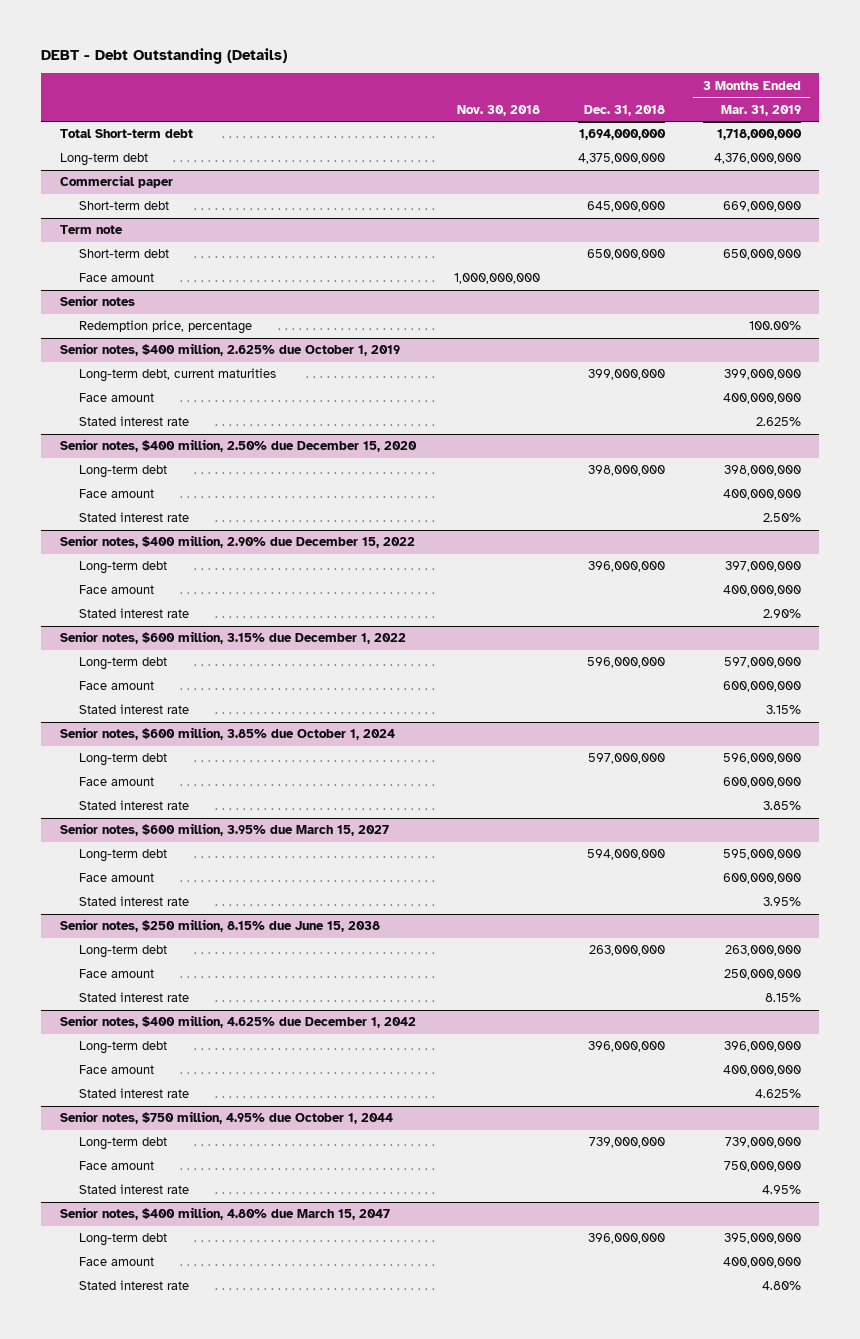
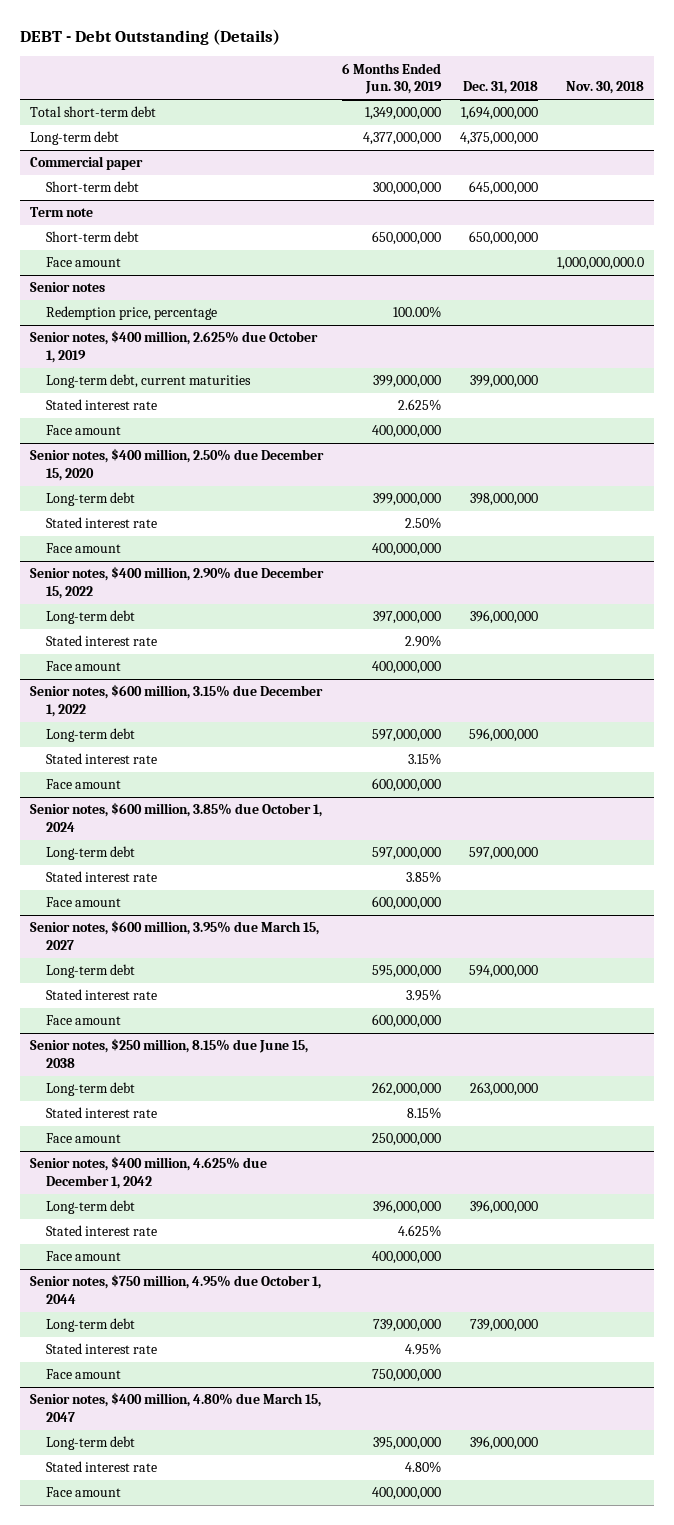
- | Nov. 30, 2018 | Dec. 31, 2018 | 3 Months Ended Mar. 31, 2019
+ | 6 Months Ended Jun. 30, 2019 | Dec. 31, 2018 | Nov. 30, 2018
- Total Short-term debt | | 1,694,000,000 | 1,718,000,000
+ Total short-term debt | 1,349,000,000 | 1,694,000,000 |
@ Term note
- Face amount | 1,000,000,000 | |
+ Face amount | | | 1,000,000,000.0
@ Senior notes, $400 million, 2.625% due October 1, 2019
moved down: Face amount | 400,000,000 | |
@ Senior notes, $400 million, 2.50% due December 15, 2020
moved down: Face amount | 400,000,000 | |
@ Senior notes, $400 million, 2.90% due December 15, 2022
moved down: Face amount | 400,000,000 | |
@ Senior notes, $600 million, 3.15% due December 1, 2022
moved down: Face amount | 600,000,000 | |
@ Senior notes, $600 million, 3.85% due October 1, 2024
moved down: Face amount | 600,000,000 | |
@ Senior notes, $600 million, 3.95% due March 15, 2027
moved down: Face amount | 600,000,000 | |
@ Senior notes, $250 million, 8.15% due June 15, 2038
moved down: Face amount | 250,000,000 | |
@ Senior notes, $400 million, 4.625% due December 1, 2042
moved down: Face amount | 400,000,000 | |
@ Senior notes, $750 million, 4.95% due October 1, 2044
moved down: Face amount | 750,000,000 | |
@ Senior notes, $400 million, 4.80% due March 15, 2047
moved down: Face amount | 400,000,000 | |

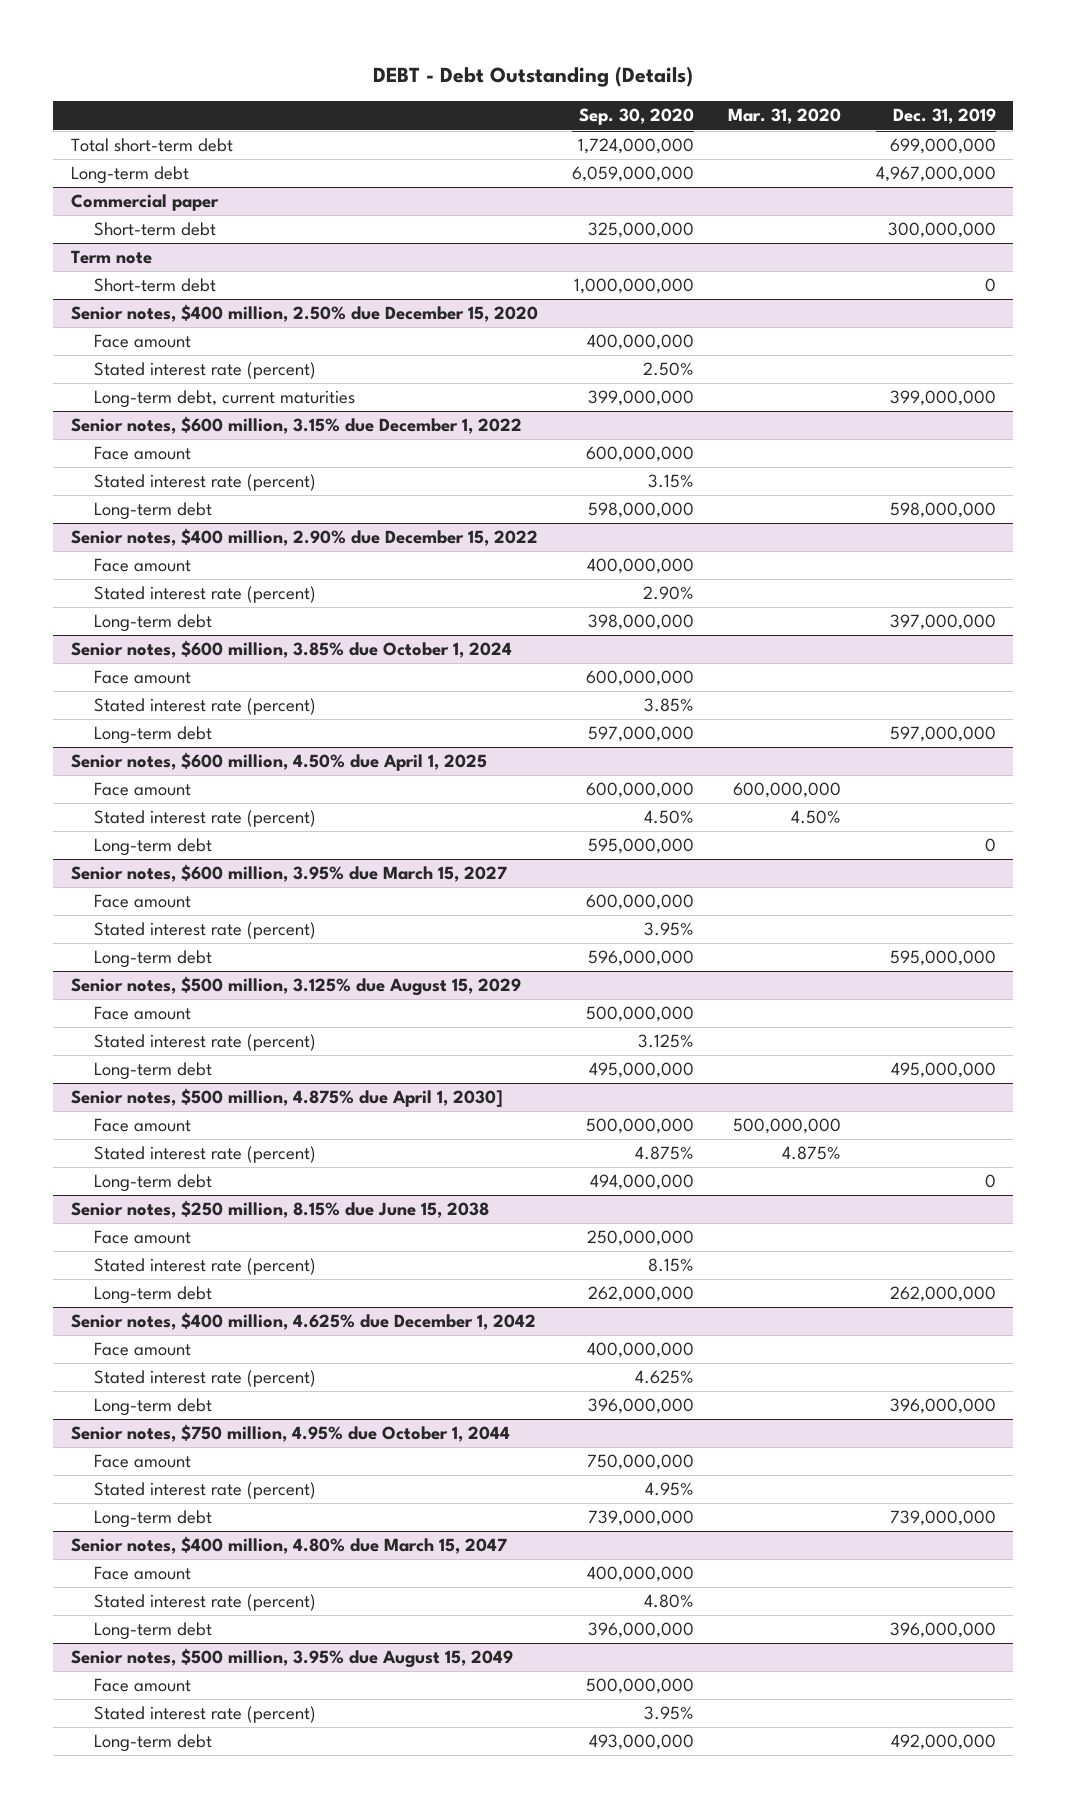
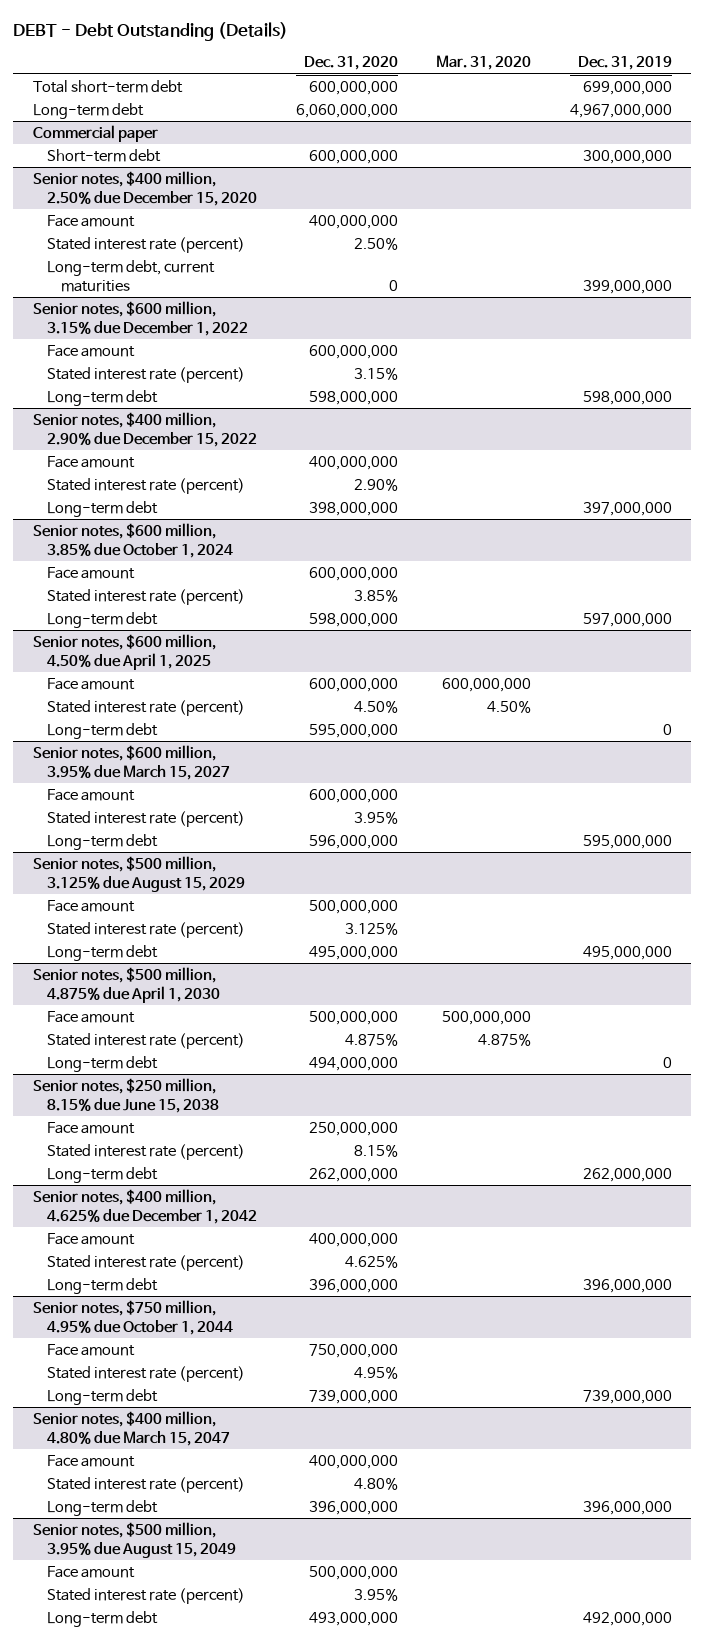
- | Sep. 30, 2020 | Mar. 31, 2020 | Dec. 31, 2019
+ | Dec. 31, 2020 | Mar. 31, 2020 | Dec. 31, 2019
- Term note
- Short-term debt | 1,000,000,000 | | 0
- Senior notes, $500 million, 4.875% due April 1, 2030]
+ Senior notes, $500 million, 4.875% due April 1, 2030

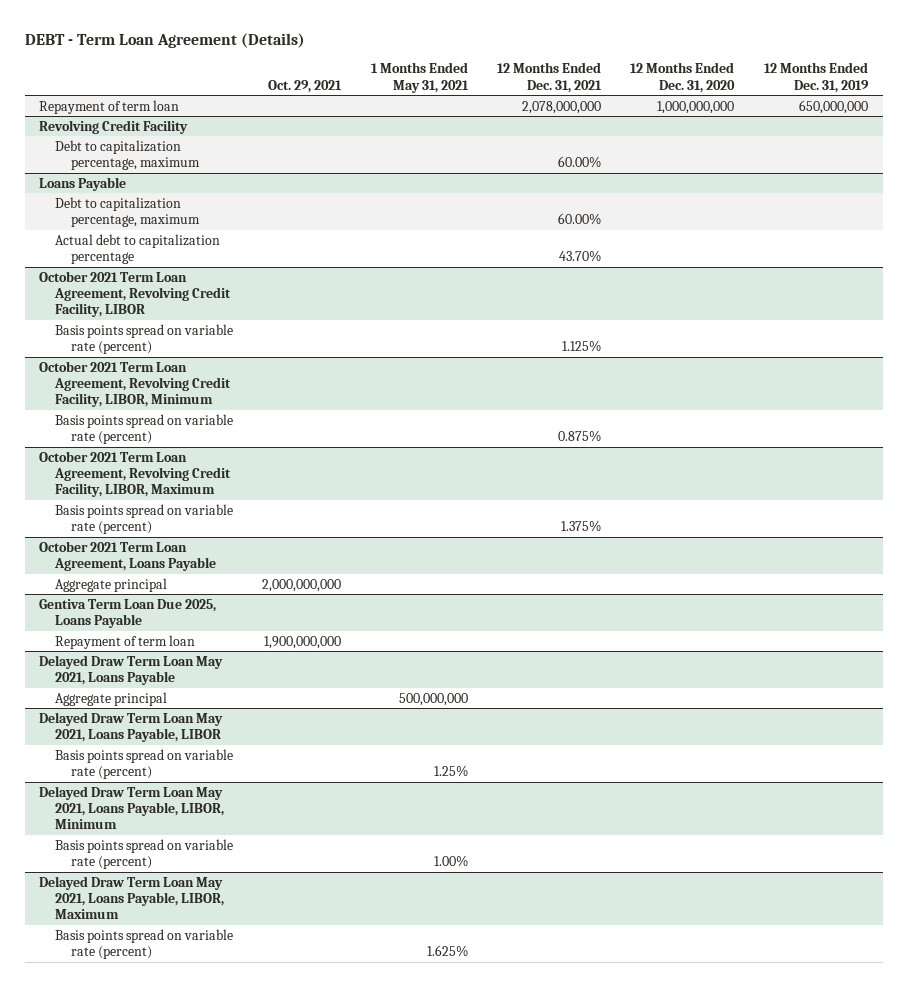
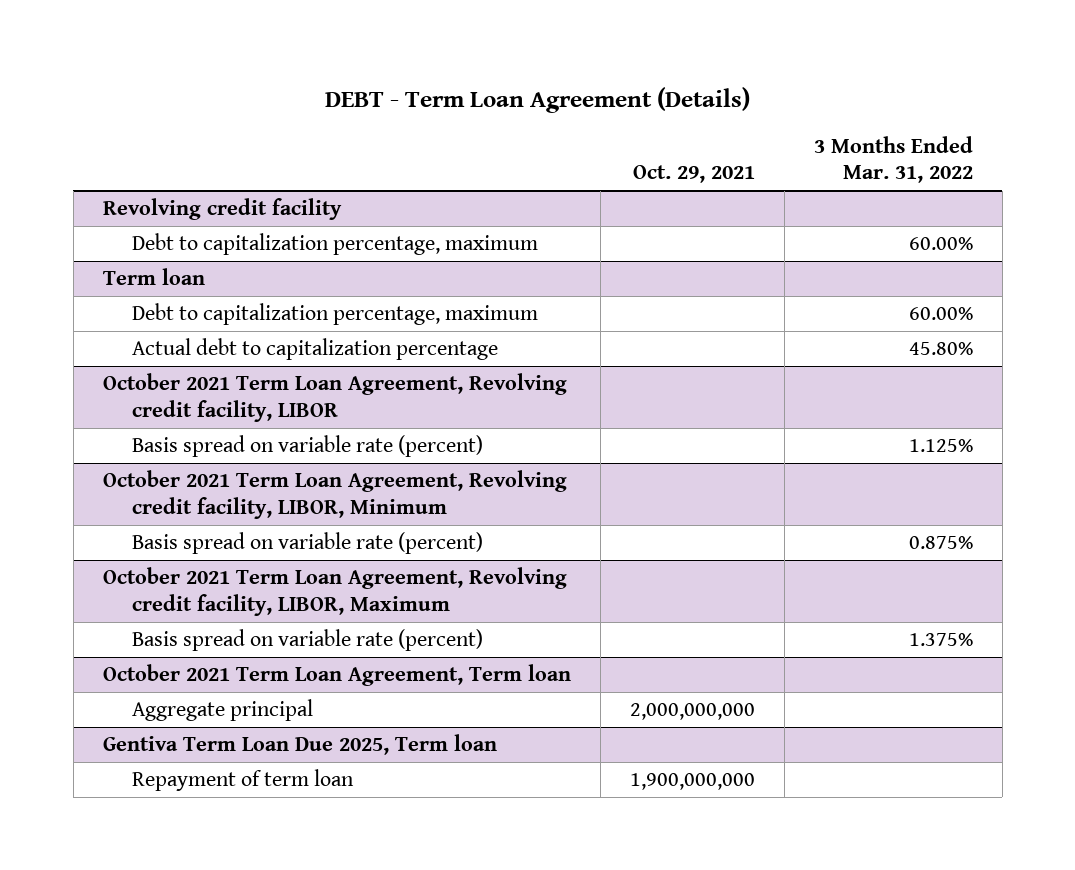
- | Oct. 29, 2021 | 1 Months Ended May 31, 2021 | 12 Months Ended Dec. 31, 2021 | 12 Months Ended Dec. 31, 2020 | 12 Months Ended Dec. 31, 2019
+ | Oct. 29, 2021 | 3 Months Ended Mar. 31, 2022
- Repayment of term loan | | | 2,078,000,000 | 1,000,000,000 | 650,000,000
- Revolving Credit Facility
+ Revolving credit facility
- Loans Payable
+ Term loan
- October 2021 Term Loan Agreement, Revolving Credit Facility, LIBOR
- Basis points spread on variable rate (percent) | | | 1.125% | |
- October 2021 Term Loan Agreement, Revolving Credit Facility, LIBOR, Minimum
- Basis points spread on variable rate (percent) | | | 0.875% | |
- October 2021 Term Loan Agreement, Revolving Credit Facility, LIBOR, Maximum
- Basis points spread on variable rate (percent) | | | 1.375% | |
- October 2021 Term Loan Agreement, Loans Payable
+ October 2021 Term Loan Agreement, Revolving credit facility, LIBOR
+ Basis spread on variable rate (percent) | | 1.125%
+ October 2021 Term Loan Agreement, Revolving credit facility, LIBOR, Minimum
+ Basis spread on variable rate (percent) | | 0.875%
+ October 2021 Term Loan Agreement, Revolving credit facility, LIBOR, Maximum
+ Basis spread on variable rate (percent) | | 1.375%
+ October 2021 Term Loan Agreement, Term loan
- Gentiva Term Loan Due 2025, Loans Payable
+ Gentiva Term Loan Due 2025, Term loan
- Delayed Draw Term Loan May 2021, Loans Payable
- Aggregate principal | | 500,000,000 | | |
- Delayed Draw Term Loan May 2021, Loans Payable, LIBOR
- Basis points spread on variable rate (percent) | | 1.25% | | |
- Delayed Draw Term Loan May 2021, Loans Payable, LIBOR, Minimum
- Basis points spread on variable rate (percent) | | 1.00% | | |
- Delayed Draw Term Loan May 2021, Loans Payable, LIBOR, Maximum
- Basis points spread on variable rate (percent) | | 1.625% | | |

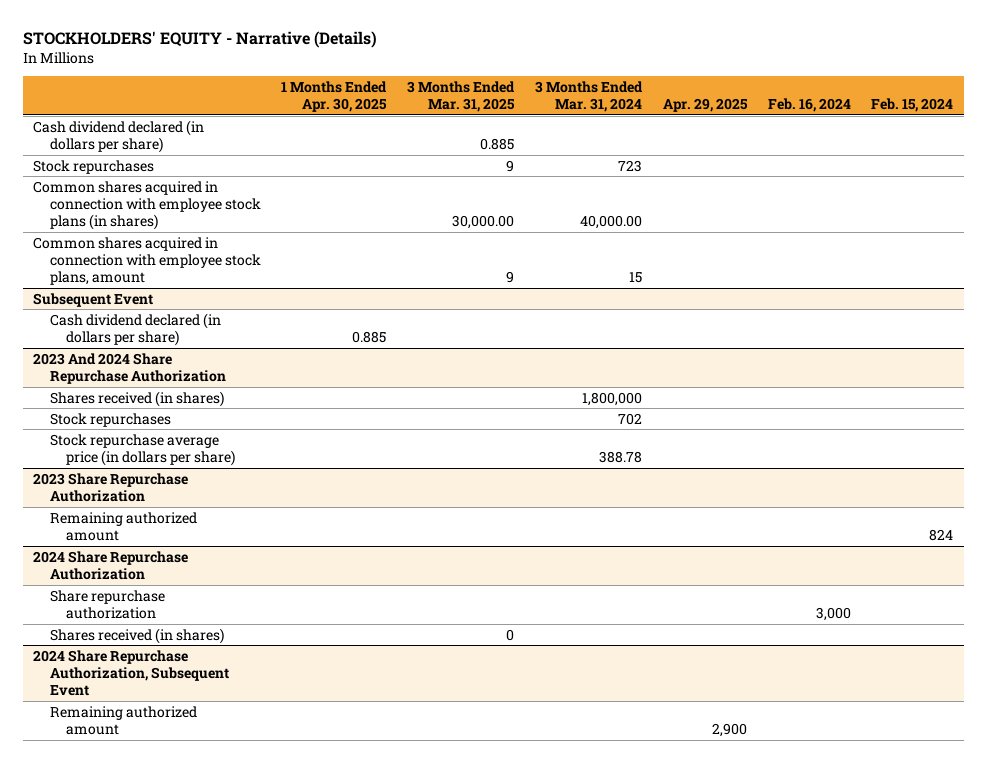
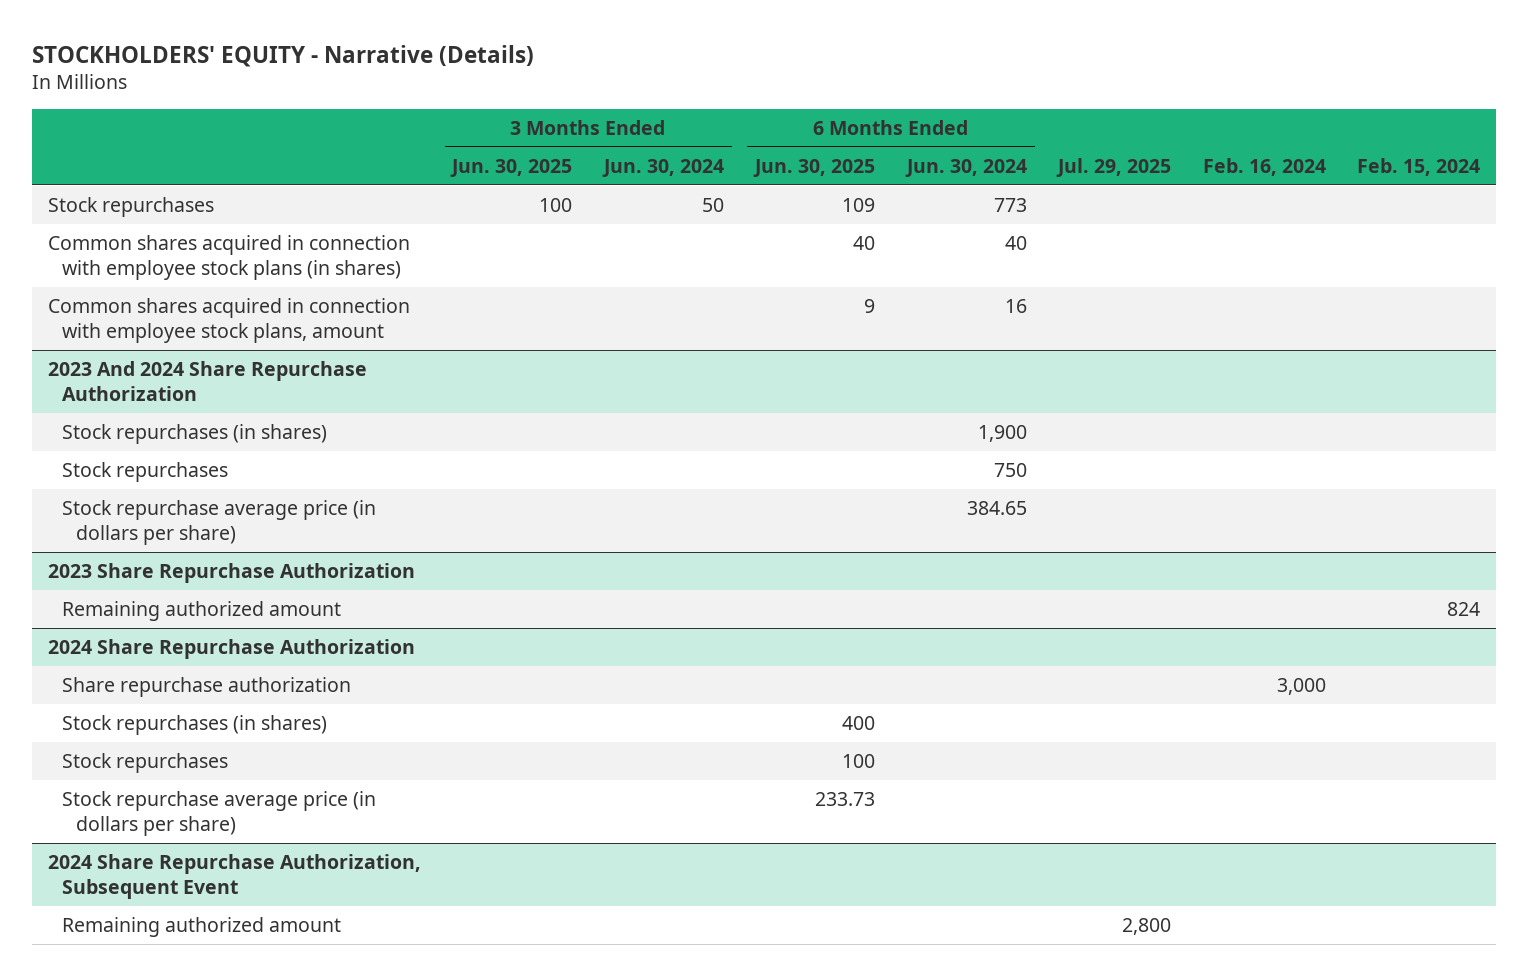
- | 1 Months Ended Apr. 30, 2025 | 3 Months Ended Mar. 31, 2025 | 3 Months Ended Mar. 31, 2024 | Apr. 29, 2025 | Feb. 16, 2024 | Feb. 15, 2024
+ | 3 Months Ended Jun. 30, 2025 | 3 Months Ended Jun. 30, 2024 | 6 Months Ended Jun. 30, 2025 | 6 Months Ended Jun. 30, 2024 | Jul. 29, 2025 | Feb. 16, 2024 | Feb. 15, 2024
- Cash dividend declared (in dollars per share) | | 0.885 | | | |
- Subsequent Event
- Cash dividend declared (in dollars per share) | 0.885 | | | | |
@ 2023 And 2024 Share Repurchase Authorization
- Shares received (in shares) | | | 1,800,000 | | |
+ Stock repurchases (in shares) | | | | 1,900 | | |
@ 2024 Share Repurchase Authorization
- Shares received (in shares) | | 0 | | | |
+ Stock repurchases (in shares) | | | 400 | | | |
+ Stock repurchases | | | 100 | | | |
+ Stock repurchase average price (in dollars per share) | | | 233.73 | | | |

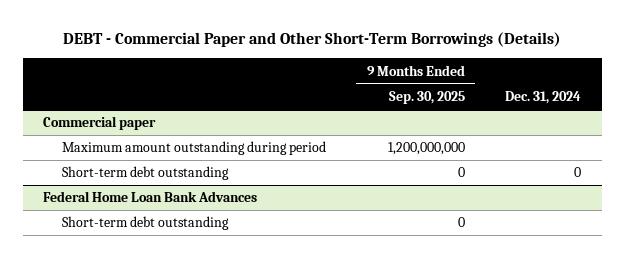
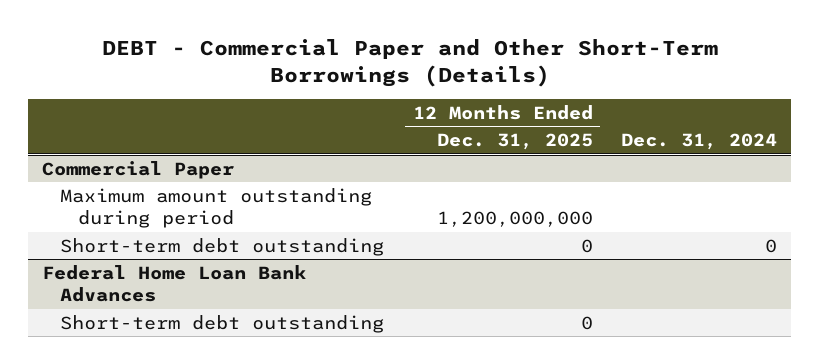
- | 9 Months Ended Sep. 30, 2025 | Dec. 31, 2024
+ | 12 Months Ended Dec. 31, 2025 | Dec. 31, 2024
- Commercial paper
+ Commercial Paper

